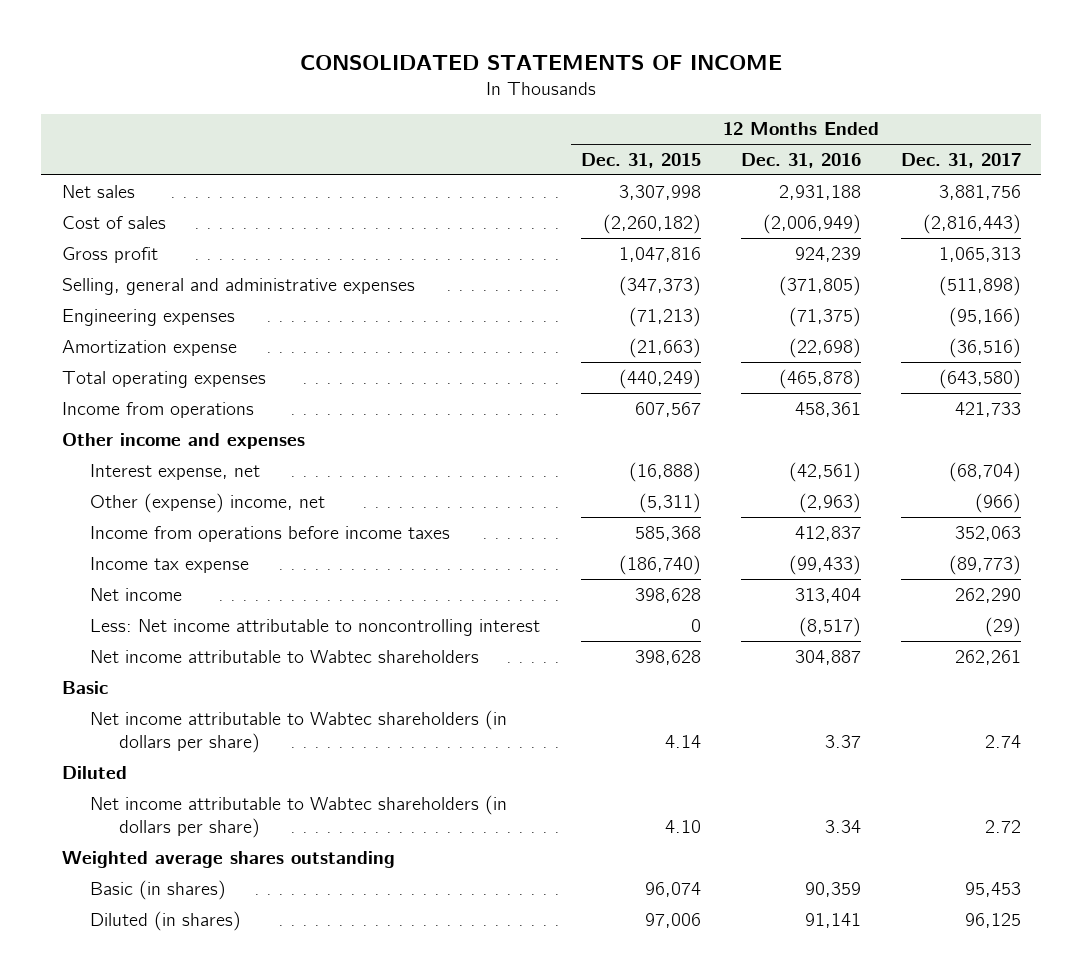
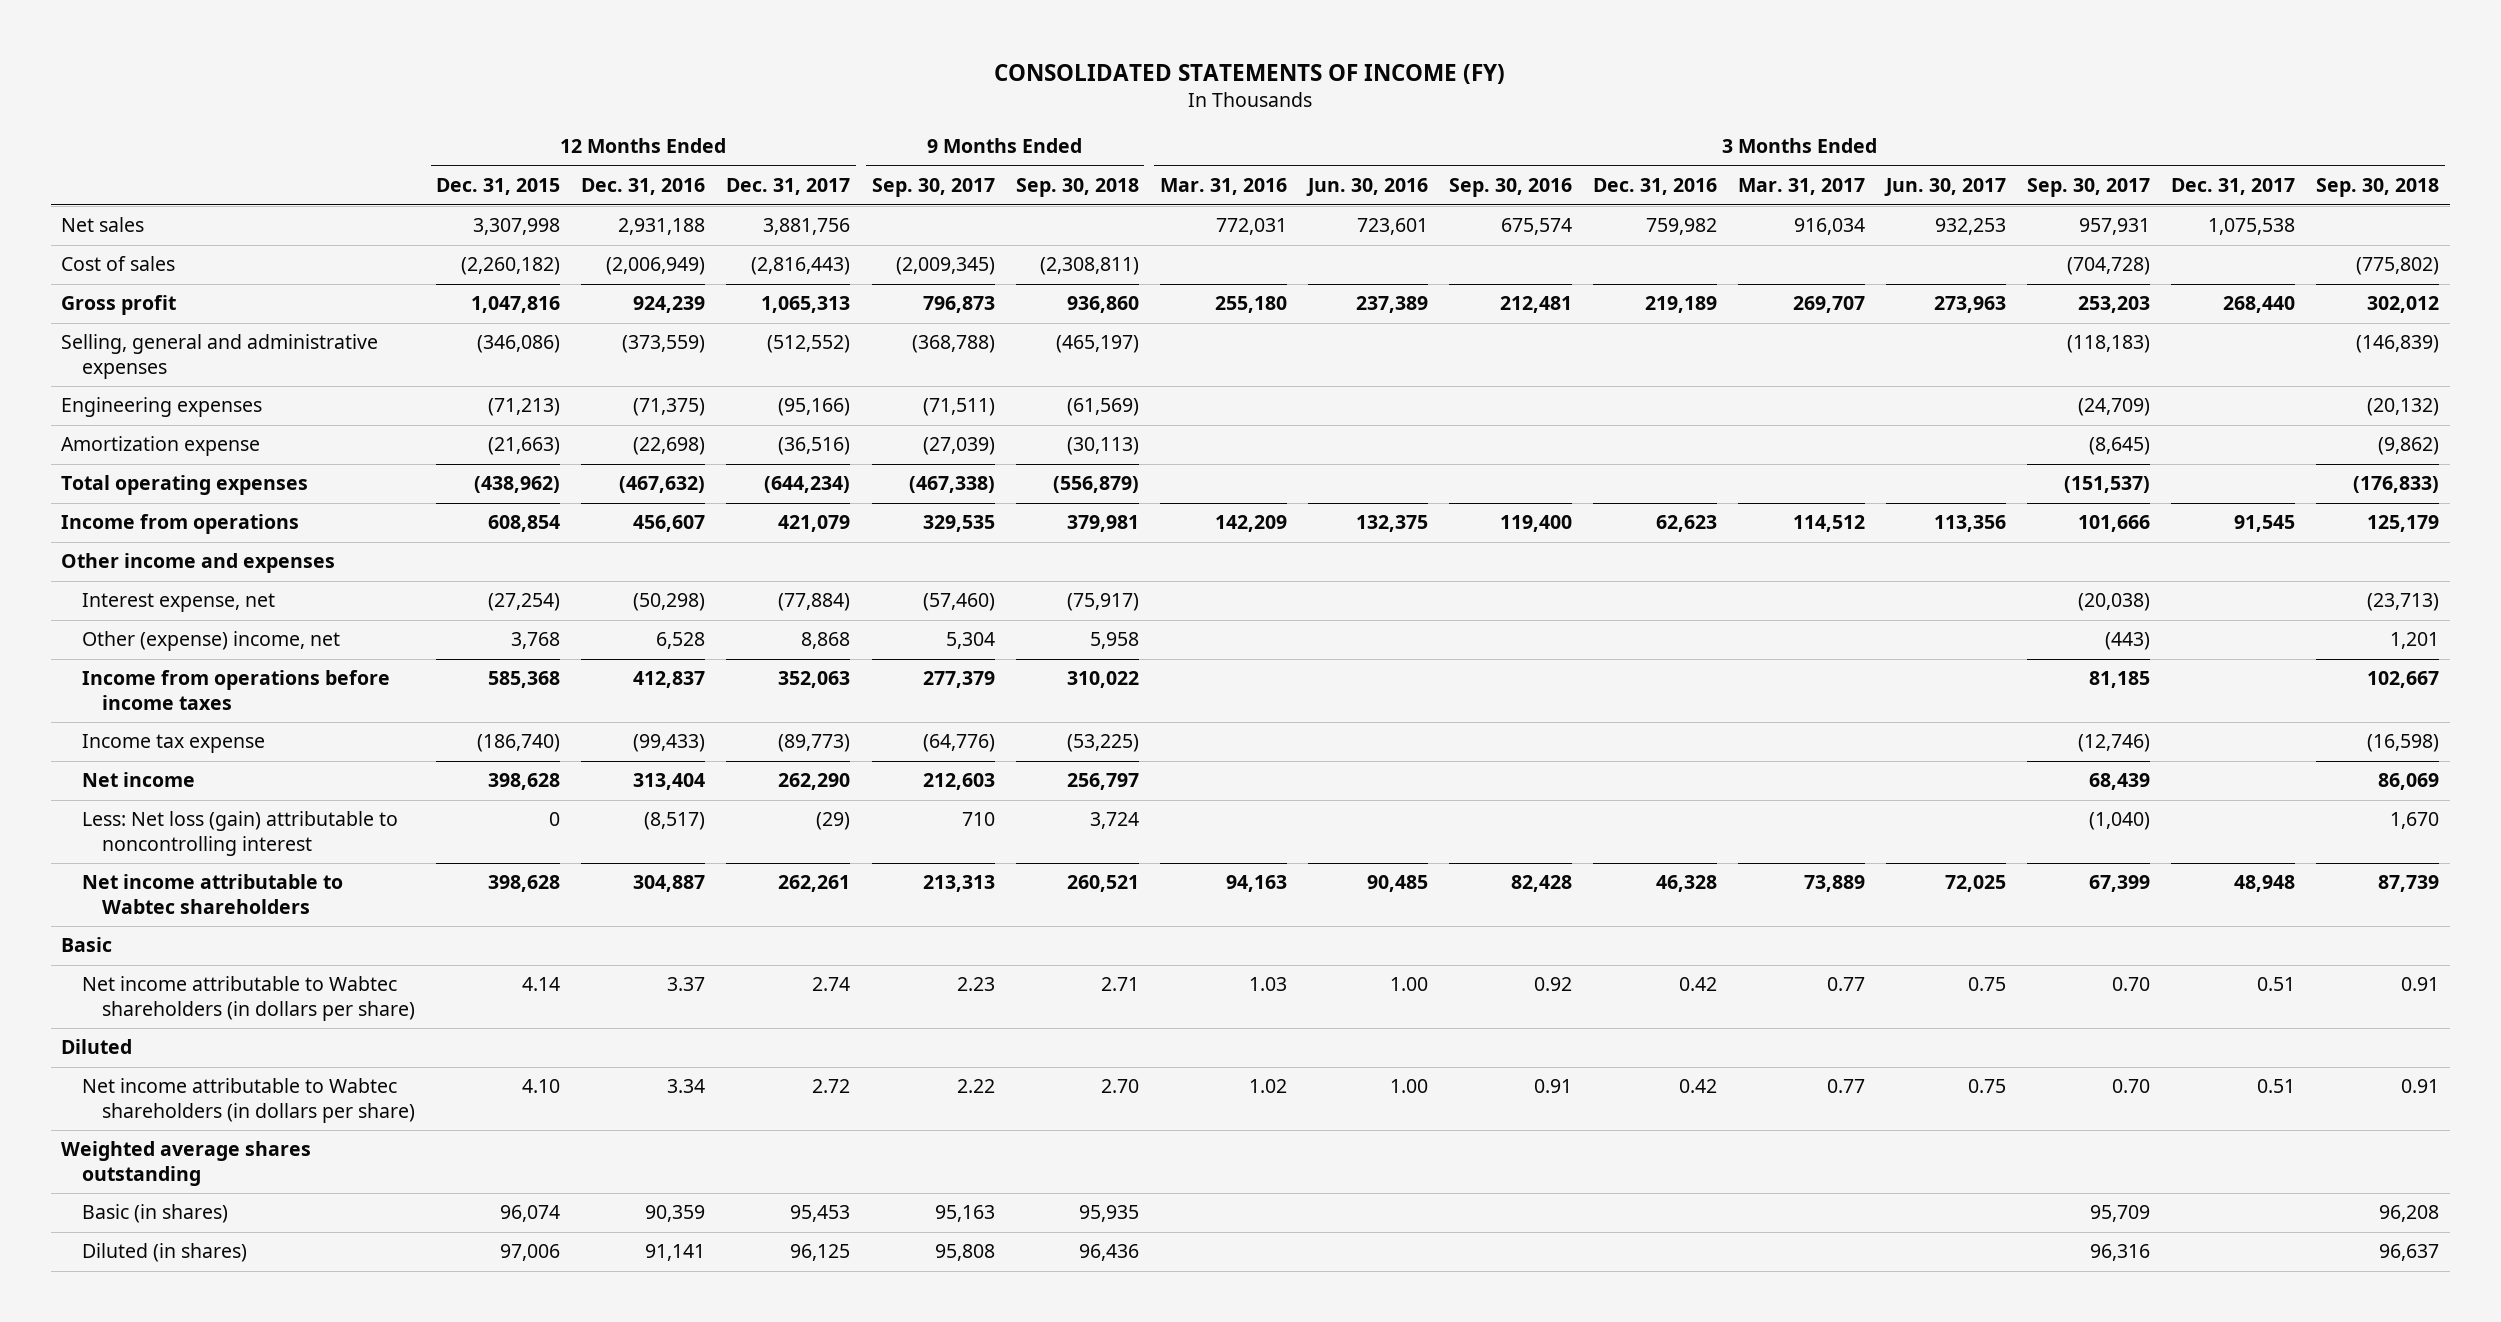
- CONSOLIDATED STATEMENTS OF INCOME
+ CONSOLIDATED STATEMENTS OF INCOME (FY)
- | 12 Months Ended Dec. 31, 2015 | 12 Months Ended Dec. 31, 2016 | 12 Months Ended Dec. 31, 2017
+ | 12 Months Ended Dec. 31, 2015 | 12 Months Ended Dec. 31, 2016 | 12 Months Ended Dec. 31, 2017 | 9 Months Ended Sep. 30, 2017 | 9 Months Ended Sep. 30, 2018 | 3 Months Ended Mar. 31, 2016 | 3 Months Ended Jun. 30, 2016 | 3 Months Ended Sep. 30, 2016 | 3 Months Ended Dec. 31, 2016 | 3 Months Ended Mar. 31, 2017 | 3 Months Ended Jun. 30, 2017 | 3 Months Ended Sep. 30, 2017 | 3 Months Ended Dec. 31, 2017 | 3 Months Ended Sep. 30, 2018
- Selling, general and administrative expenses | (347,373) | (371,805) | (511,898)
+ Selling, general and administrative expenses | (346,086) | (373,559) | (512,552) | (368,788) | (465,197) | | | | | | | (118,183) | | (146,839)
- Total operating expenses | (440,249) | (465,878) | (643,580)
- Income from operations | 607,567 | 458,361 | 421,733
+ Total operating expenses | (438,962) | (467,632) | (644,234) | (467,338) | (556,879) | | | | | | | (151,537) | | (176,833)
+ Income from operations | 608,854 | 456,607 | 421,079 | 329,535 | 379,981 | 142,209 | 132,375 | 119,400 | 62,623 | 114,512 | 113,356 | 101,666 | 91,545 | 125,179
- Interest expense, net | (16,888) | (42,561) | (68,704)
- Other (expense) income, net | (5,311) | (2,963) | (966)
+ Interest expense, net | (27,254) | (50,298) | (77,884) | (57,460) | (75,917) | | | | | | | (20,038) | | (23,713)
+ Other (expense) income, net | 3,768 | 6,528 | 8,868 | 5,304 | 5,958 | | | | | | | (443) | | 1,201
- Less: Net income attributable to noncontrolling interest | 0 | (8,517) | (29)
+ Less: Net loss (gain) attributable to noncontrolling interest | 0 | (8,517) | (29) | 710 | 3,724 | | | | | | | (1,040) | | 1,670

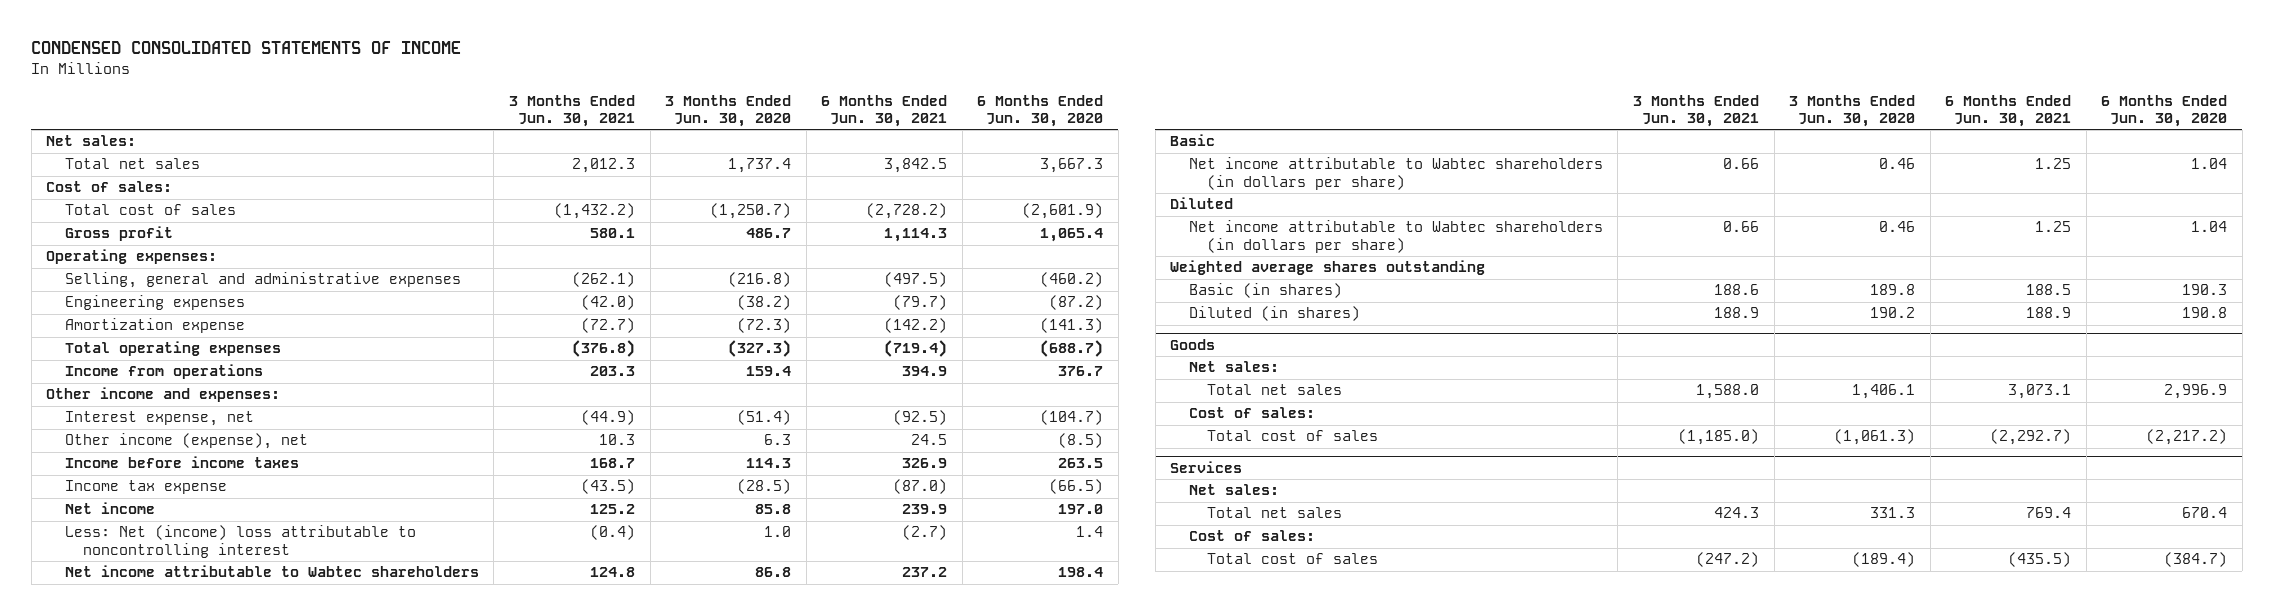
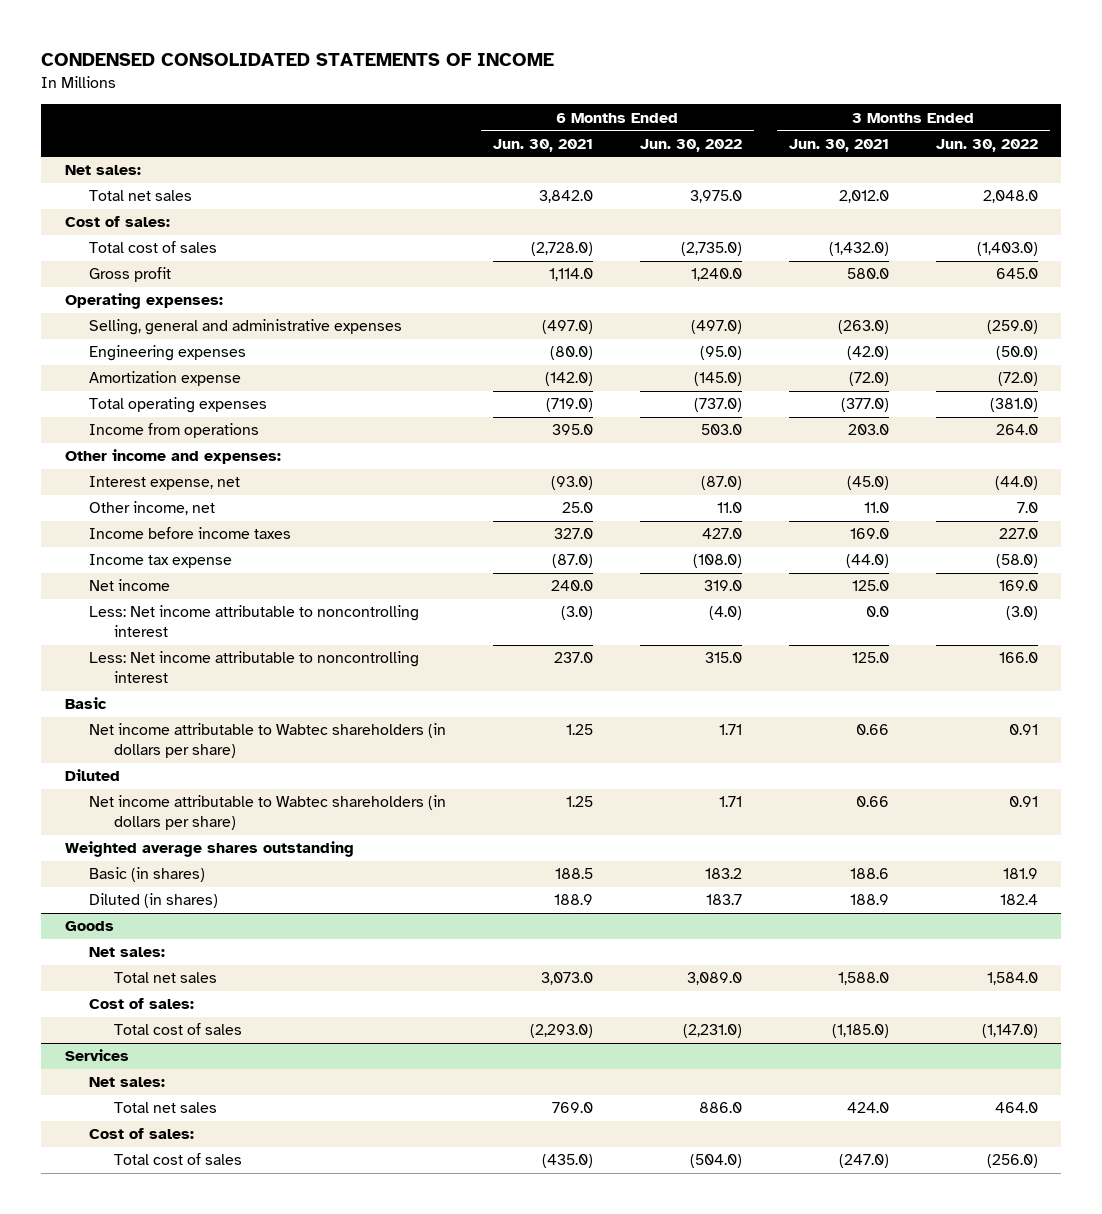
- | 3 Months Ended Jun. 30, 2021 | 3 Months Ended Jun. 30, 2020 | 6 Months Ended Jun. 30, 2021 | 6 Months Ended Jun. 30, 2020
+ | 6 Months Ended Jun. 30, 2021 | 6 Months Ended Jun. 30, 2022 | 3 Months Ended Jun. 30, 2021 | 3 Months Ended Jun. 30, 2022
- Total net sales | 2,012.3 | 1,737.4 | 3,842.5 | 3,667.3
+ Total net sales | 3,842.0 | 3,975.0 | 2,012.0 | 2,048.0
- Total cost of sales | (1,432.2) | (1,250.7) | (2,728.2) | (2,601.9)
- Gross profit | 580.1 | 486.7 | 1,114.3 | 1,065.4
+ Total cost of sales | (2,728.0) | (2,735.0) | (1,432.0) | (1,403.0)
+ Gross profit | 1,114.0 | 1,240.0 | 580.0 | 645.0
- Selling, general and administrative expenses | (262.1) | (216.8) | (497.5) | (460.2)
- Engineering expenses | (42.0) | (38.2) | (79.7) | (87.2)
- Amortization expense | (72.7) | (72.3) | (142.2) | (141.3)
- Total operating expenses | (376.8) | (327.3) | (719.4) | (688.7)
- Income from operations | 203.3 | 159.4 | 394.9 | 376.7
+ Selling, general and administrative expenses | (497.0) | (497.0) | (263.0) | (259.0)
+ Engineering expenses | (80.0) | (95.0) | (42.0) | (50.0)
+ Amortization expense | (142.0) | (145.0) | (72.0) | (72.0)
+ Total operating expenses | (719.0) | (737.0) | (377.0) | (381.0)
+ Income from operations | 395.0 | 503.0 | 203.0 | 264.0
- Interest expense, net | (44.9) | (51.4) | (92.5) | (104.7)
- Other income (expense), net | 10.3 | 6.3 | 24.5 | (8.5)
- Income before income taxes | 168.7 | 114.3 | 326.9 | 263.5
- Income tax expense | (43.5) | (28.5) | (87.0) | (66.5)
- Net income | 125.2 | 85.8 | 239.9 | 197.0
- Less: Net (income) loss attributable to noncontrolling interest | (0.4) | 1.0 | (2.7) | 1.4
- Net income attributable to Wabtec shareholders | 124.8 | 86.8 | 237.2 | 198.4
+ Interest expense, net | (93.0) | (87.0) | (45.0) | (44.0)
+ Other income, net | 25.0 | 11.0 | 11.0 | 7.0
+ Income before income taxes | 327.0 | 427.0 | 169.0 | 227.0
+ Income tax expense | (87.0) | (108.0) | (44.0) | (58.0)
+ Net income | 240.0 | 319.0 | 125.0 | 169.0
+ Less: Net income attributable to noncontrolling interest | (3.0) | (4.0) | 0.0 | (3.0)
+ Less: Net income attributable to noncontrolling interest | 237.0 | 315.0 | 125.0 | 166.0
@ Goods
- Total net sales | 1,588.0 | 1,406.1 | 3,073.1 | 2,996.9
+ Total net sales | 3,073.0 | 3,089.0 | 1,588.0 | 1,584.0
- Total cost of sales | (1,185.0) | (1,061.3) | (2,292.7) | (2,217.2)
+ Total cost of sales | (2,293.0) | (2,231.0) | (1,185.0) | (1,147.0)
@ Services
- Total net sales | 424.3 | 331.3 | 769.4 | 670.4
+ Total net sales | 769.0 | 886.0 | 424.0 | 464.0
- Total cost of sales | (247.2) | (189.4) | (435.5) | (384.7)
+ Total cost of sales | (435.0) | (504.0) | (247.0) | (256.0)

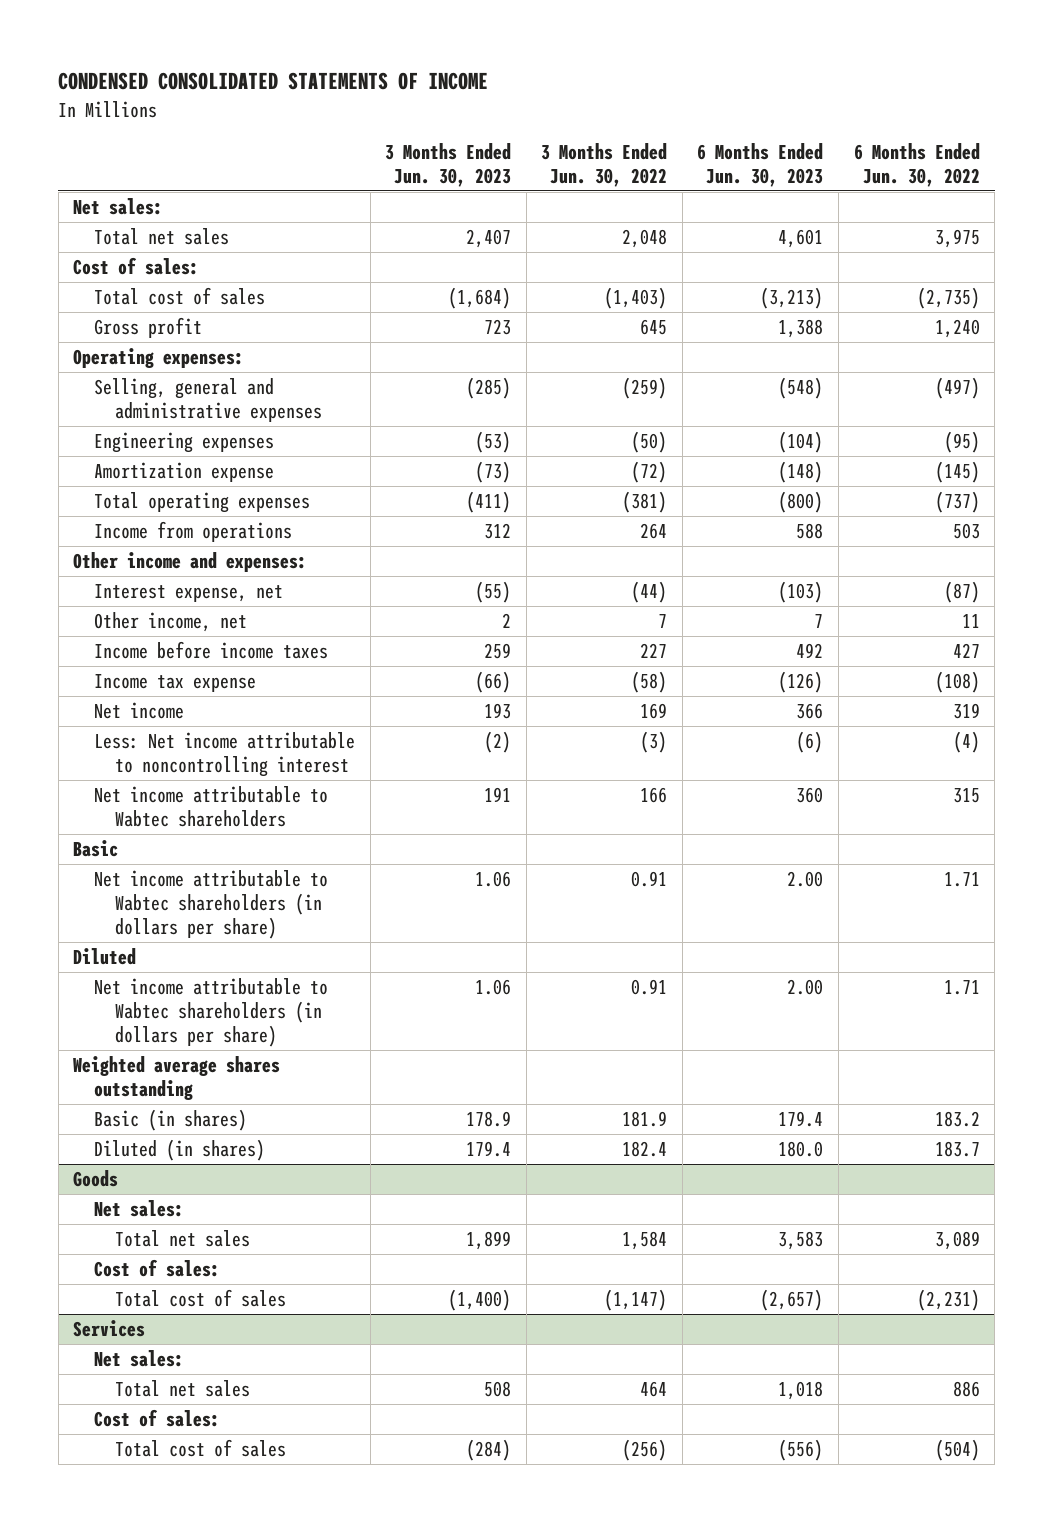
- | 6 Months Ended Jun. 30, 2021 | 6 Months Ended Jun. 30, 2022 | 3 Months Ended Jun. 30, 2021 | 3 Months Ended Jun. 30, 2022
+ | 3 Months Ended Jun. 30, 2023 | 3 Months Ended Jun. 30, 2022 | 6 Months Ended Jun. 30, 2023 | 6 Months Ended Jun. 30, 2022
- Total net sales | 3,842.0 | 3,975.0 | 2,012.0 | 2,048.0
+ Total net sales | 2,407 | 2,048 | 4,601 | 3,975
- Total cost of sales | (2,728.0) | (2,735.0) | (1,432.0) | (1,403.0)
- Gross profit | 1,114.0 | 1,240.0 | 580.0 | 645.0
+ Total cost of sales | (1,684) | (1,403) | (3,213) | (2,735)
+ Gross profit | 723 | 645 | 1,388 | 1,240
- Selling, general and administrative expenses | (497.0) | (497.0) | (263.0) | (259.0)
- Engineering expenses | (80.0) | (95.0) | (42.0) | (50.0)
- Amortization expense | (142.0) | (145.0) | (72.0) | (72.0)
- Total operating expenses | (719.0) | (737.0) | (377.0) | (381.0)
- Income from operations | 395.0 | 503.0 | 203.0 | 264.0
+ Selling, general and administrative expenses | (285) | (259) | (548) | (497)
+ Engineering expenses | (53) | (50) | (104) | (95)
+ Amortization expense | (73) | (72) | (148) | (145)
+ Total operating expenses | (411) | (381) | (800) | (737)
+ Income from operations | 312 | 264 | 588 | 503
- Interest expense, net | (93.0) | (87.0) | (45.0) | (44.0)
- Other income, net | 25.0 | 11.0 | 11.0 | 7.0
- Income before income taxes | 327.0 | 427.0 | 169.0 | 227.0
- Income tax expense | (87.0) | (108.0) | (44.0) | (58.0)
- Net income | 240.0 | 319.0 | 125.0 | 169.0
- Less: Net income attributable to noncontrolling interest | (3.0) | (4.0) | 0.0 | (3.0)
- Less: Net income attributable to noncontrolling interest | 237.0 | 315.0 | 125.0 | 166.0
+ Interest expense, net | (55) | (44) | (103) | (87)
+ Other income, net | 2 | 7 | 7 | 11
+ Income before income taxes | 259 | 227 | 492 | 427
+ Income tax expense | (66) | (58) | (126) | (108)
+ Net income | 193 | 169 | 366 | 319
+ Less: Net income attributable to noncontrolling interest | (2) | (3) | (6) | (4)
+ Net income attributable to Wabtec shareholders | 191 | 166 | 360 | 315
@ Goods
- Total net sales | 3,073.0 | 3,089.0 | 1,588.0 | 1,584.0
+ Total net sales | 1,899 | 1,584 | 3,583 | 3,089
- Total cost of sales | (2,293.0) | (2,231.0) | (1,185.0) | (1,147.0)
+ Total cost of sales | (1,400) | (1,147) | (2,657) | (2,231)
@ Services
- Total net sales | 769.0 | 886.0 | 424.0 | 464.0
+ Total net sales | 508 | 464 | 1,018 | 886
- Total cost of sales | (435.0) | (504.0) | (247.0) | (256.0)
+ Total cost of sales | (284) | (256) | (556) | (504)

